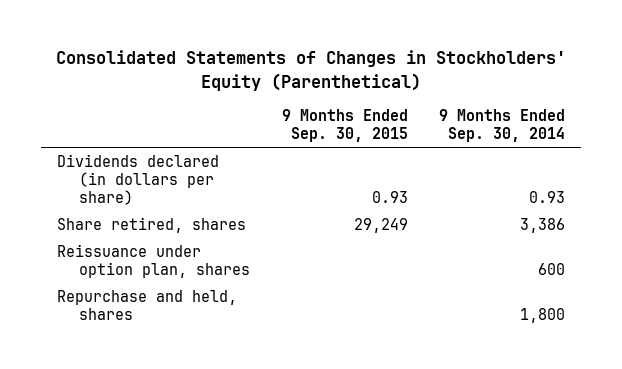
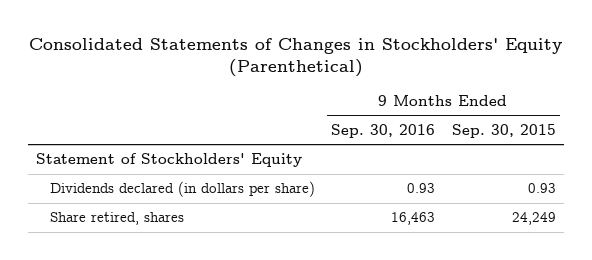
- | 9 Months Ended Sep. 30, 2015 | 9 Months Ended Sep. 30, 2014
+ | 9 Months Ended Sep. 30, 2016 | 9 Months Ended Sep. 30, 2015
+ Statement of Stockholders' Equity
- Share retired, shares | 29,249 | 3,386
- Reissuance under option plan, shares | | 600
- Repurchase and held, shares | | 1,800
+ Share retired, shares | 16,463 | 24,249

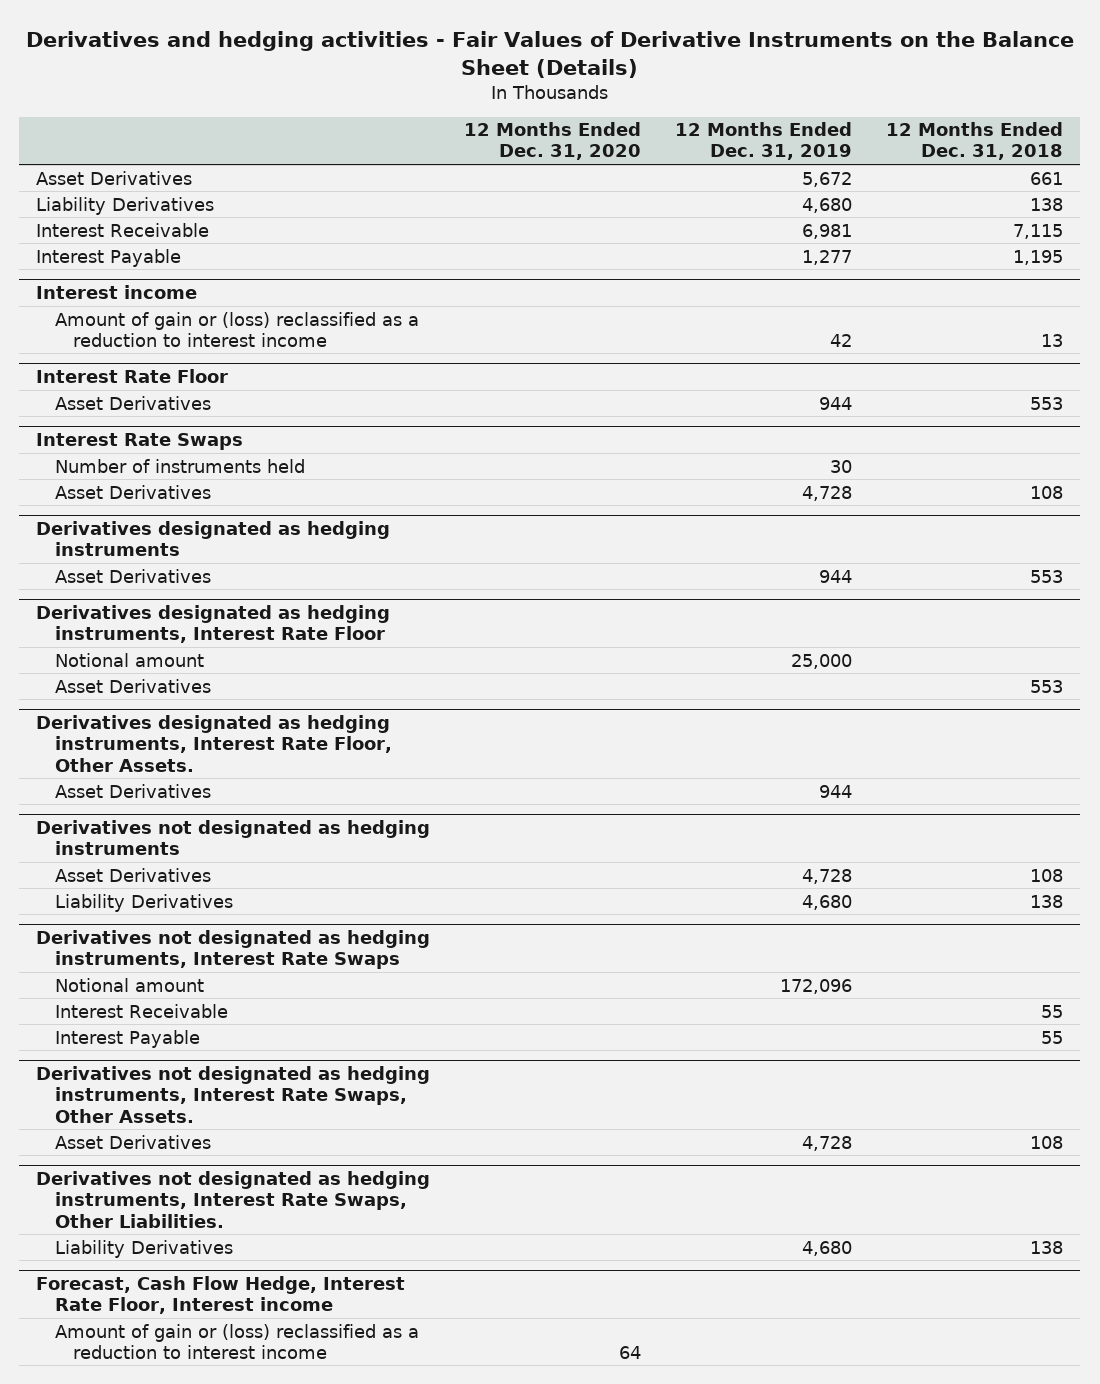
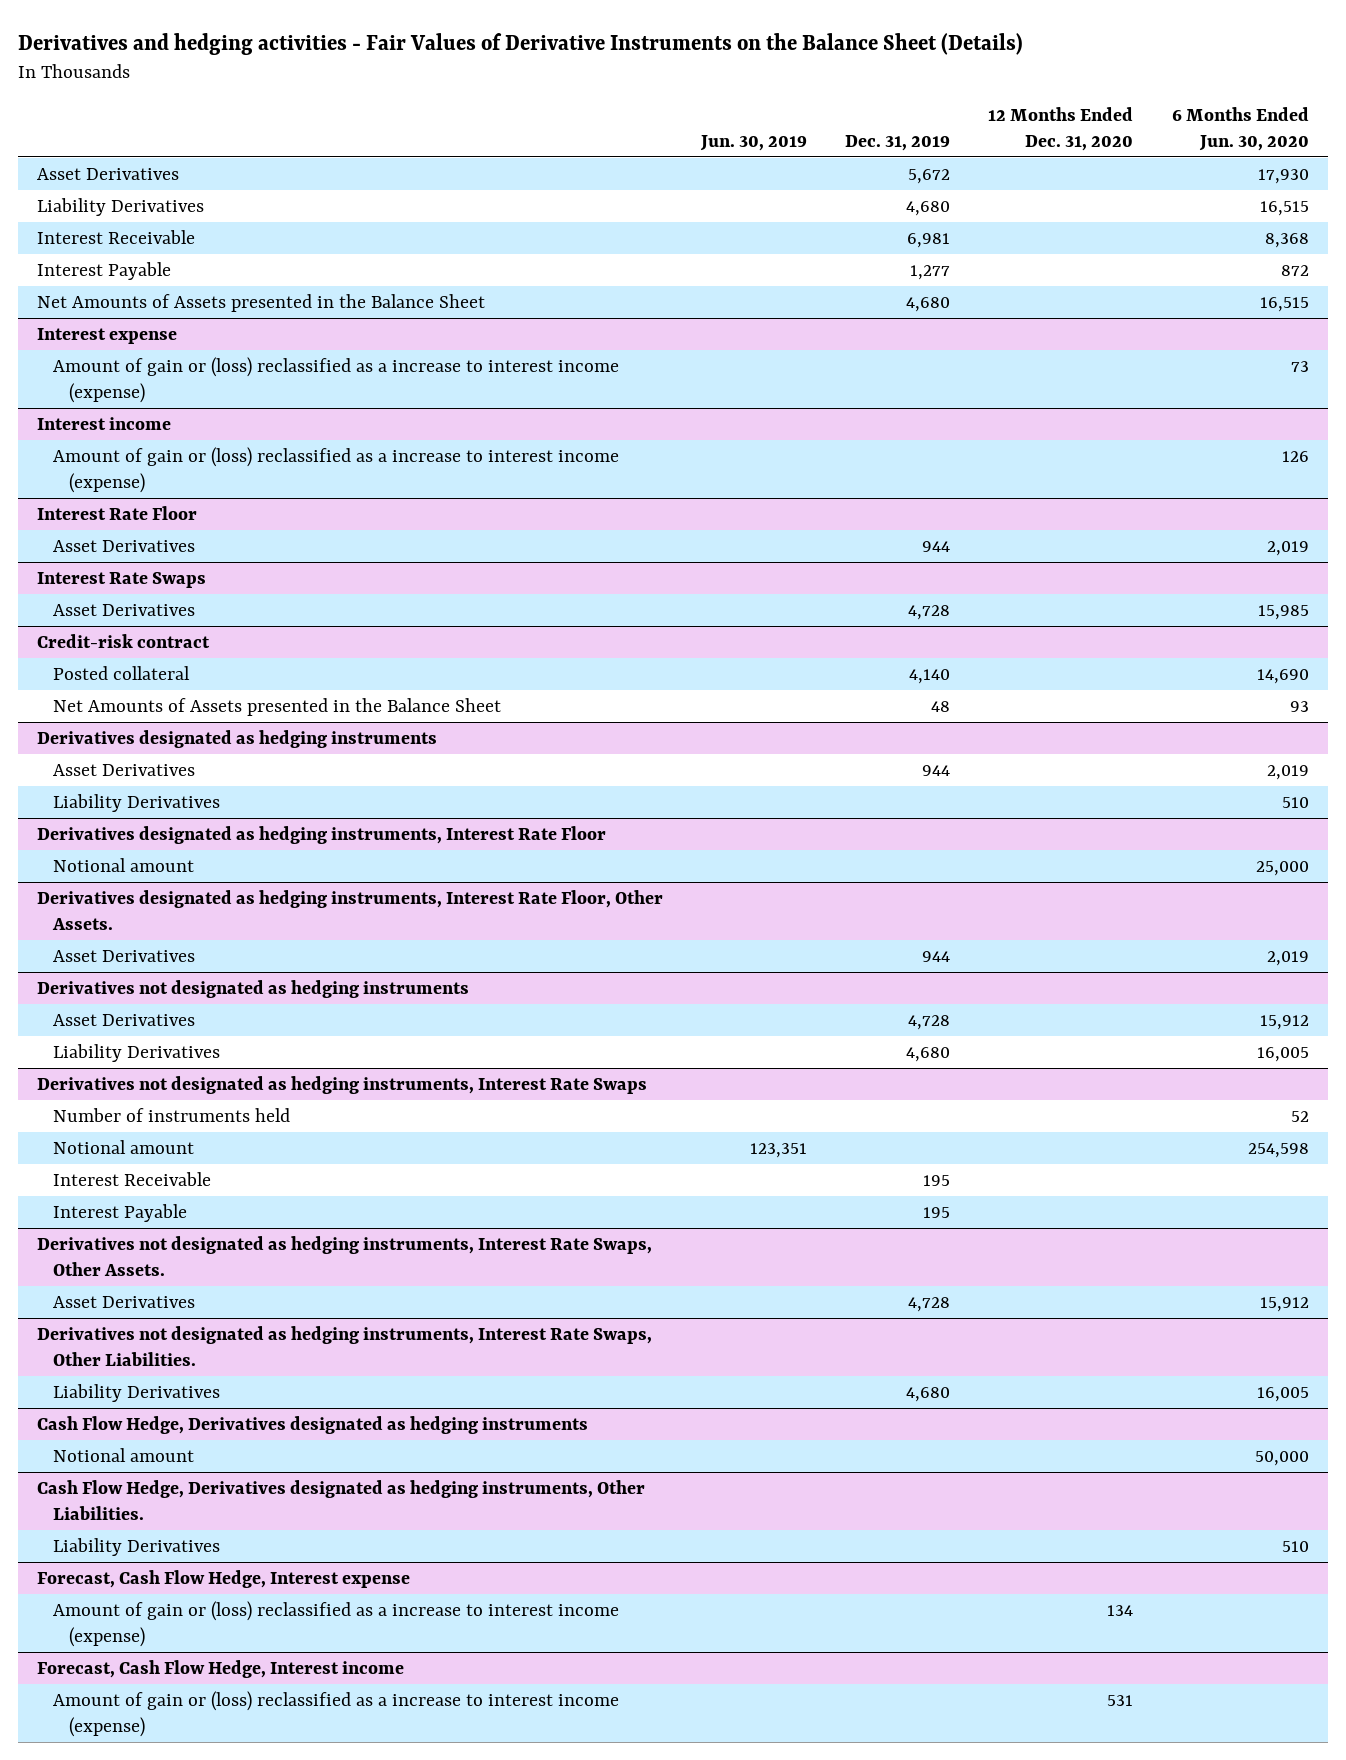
- | 12 Months Ended Dec. 31, 2020 | 12 Months Ended Dec. 31, 2019 | 12 Months Ended Dec. 31, 2018
+ | Jun. 30, 2019 | Dec. 31, 2019 | 12 Months Ended Dec. 31, 2020 | 6 Months Ended Jun. 30, 2020
+ Net Amounts of Assets presented in the Balance Sheet | | 4,680 | | 16,515
+ Interest expense
+ Amount of gain or (loss) reclassified as a increase to interest income (expense) | | | | 73
@ Interest income
- Amount of gain or (loss) reclassified as a reduction to interest income | | 42 | 13
+ Amount of gain or (loss) reclassified as a increase to interest income (expense) | | | | 126
@ Interest Rate Swaps
- Number of instruments held | | 30 |
+ Credit-risk contract
+ Posted collateral | | 4,140 | | 14,690
+ Net Amounts of Assets presented in the Balance Sheet | | 48 | | 93
@ Derivatives designated as hedging instruments
+ Liability Derivatives | | | | 510
@ Derivatives designated as hedging instruments, Interest Rate Floor
- Asset Derivatives | | | 553
@ Derivatives not designated as hedging instruments, Interest Rate Swaps
+ Number of instruments held | | | | 52
- Forecast, Cash Flow Hedge, Interest Rate Floor, Interest income
- Amount of gain or (loss) reclassified as a reduction to interest income | 64 | |
+ Cash Flow Hedge, Derivatives designated as hedging instruments
+ Notional amount | | | | 50,000
+ Cash Flow Hedge, Derivatives designated as hedging instruments, Other Liabilities.
+ Liability Derivatives | | | | 510
+ Forecast, Cash Flow Hedge, Interest expense
+ Amount of gain or (loss) reclassified as a increase to interest income (expense) | | | 134 |
+ Forecast, Cash Flow Hedge, Interest income
+ Amount of gain or (loss) reclassified as a increase to interest income (expense) | | | 531 |

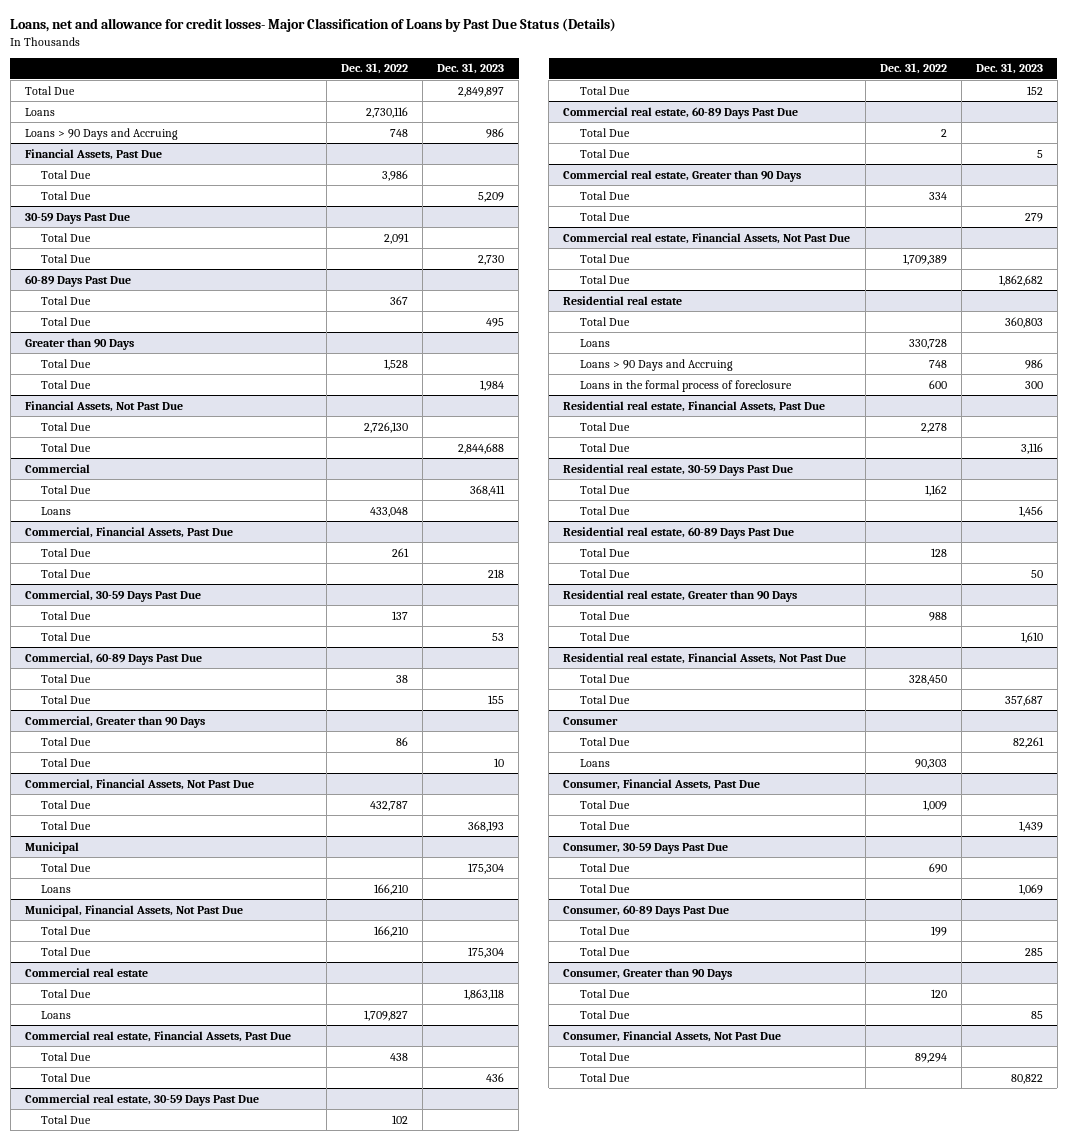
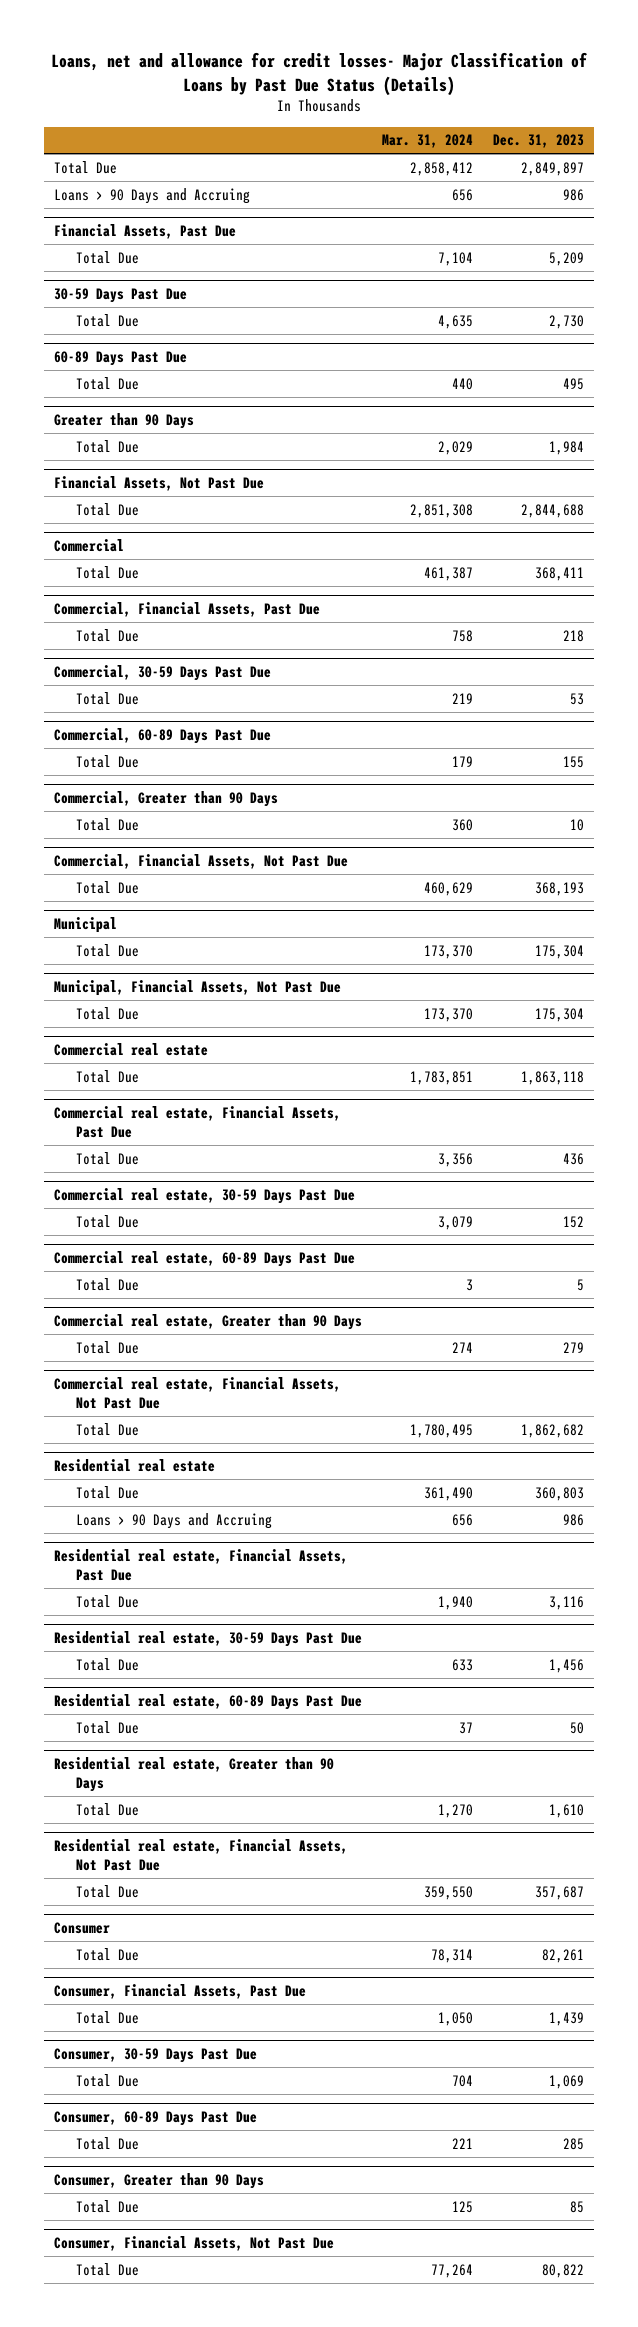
- | Dec. 31, 2022 | Dec. 31, 2023
+ | Mar. 31, 2024 | Dec. 31, 2023
- Loans | 2,730,116 |
@ Financial Assets, Past Due
- Total Due | 3,986 |
@ 30-59 Days Past Due
- Total Due | 2,091 |
@ 60-89 Days Past Due
- Total Due | 367 |
@ Greater than 90 Days
- Total Due | 1,528 |
@ Financial Assets, Not Past Due
- Total Due | 2,726,130 |
@ Commercial
- Loans | 433,048 |
@ Commercial, Financial Assets, Past Due
- Total Due | 261 |
@ Commercial, 30-59 Days Past Due
- Total Due | 137 |
@ Commercial, 60-89 Days Past Due
- Total Due | 38 |
@ Commercial, Greater than 90 Days
- Total Due | 86 |
@ Commercial, Financial Assets, Not Past Due
- Total Due | 432,787 |
@ Municipal
- Loans | 166,210 |
@ Municipal, Financial Assets, Not Past Due
- Total Due | 166,210 |
@ Commercial real estate
- Loans | 1,709,827 |
@ Commercial real estate, Financial Assets, Past Due
- Total Due | 438 |
@ Commercial real estate, 30-59 Days Past Due
- Total Due | 102 |
@ Commercial real estate, 60-89 Days Past Due
- Total Due | 2 |
@ Commercial real estate, Greater than 90 Days
- Total Due | 334 |
@ Commercial real estate, Financial Assets, Not Past Due
- Total Due | 1,709,389 |
@ Residential real estate
- Loans | 330,728 |
- Loans in the formal process of foreclosure | 600 | 300
@ Residential real estate, Financial Assets, Past Due
- Total Due | 2,278 |
@ Residential real estate, 30-59 Days Past Due
- Total Due | 1,162 |
@ Residential real estate, 60-89 Days Past Due
- Total Due | 128 |
@ Residential real estate, Greater than 90 Days
- Total Due | 988 |
@ Residential real estate, Financial Assets, Not Past Due
- Total Due | 328,450 |
@ Consumer
- Loans | 90,303 |
@ Consumer, Financial Assets, Past Due
- Total Due | 1,009 |
@ Consumer, 30-59 Days Past Due
- Total Due | 690 |
@ Consumer, 60-89 Days Past Due
- Total Due | 199 |
@ Consumer, Greater than 90 Days
- Total Due | 120 |
@ Consumer, Financial Assets, Not Past Due
- Total Due | 89,294 |

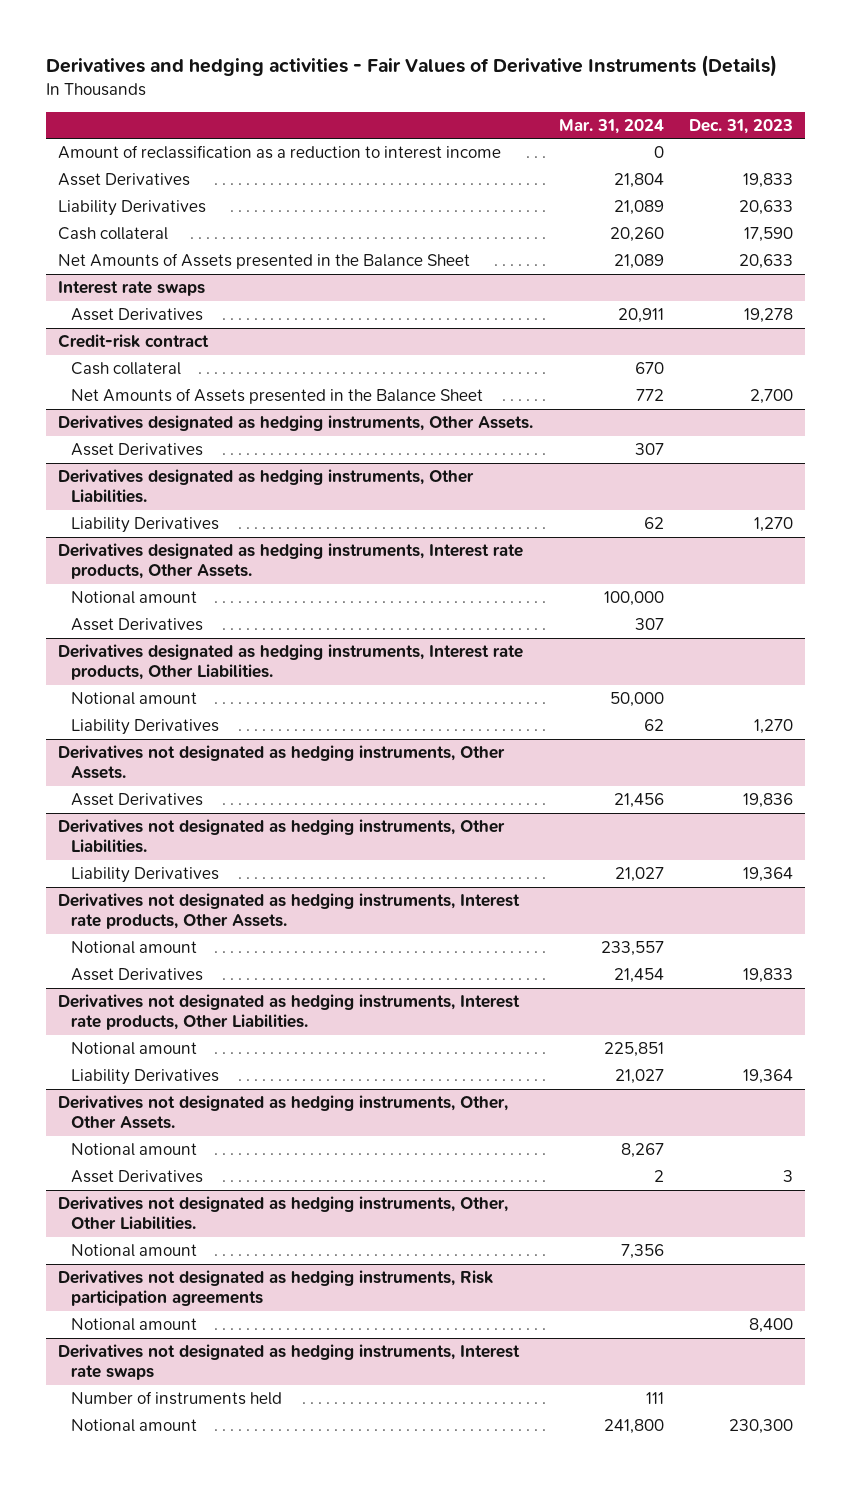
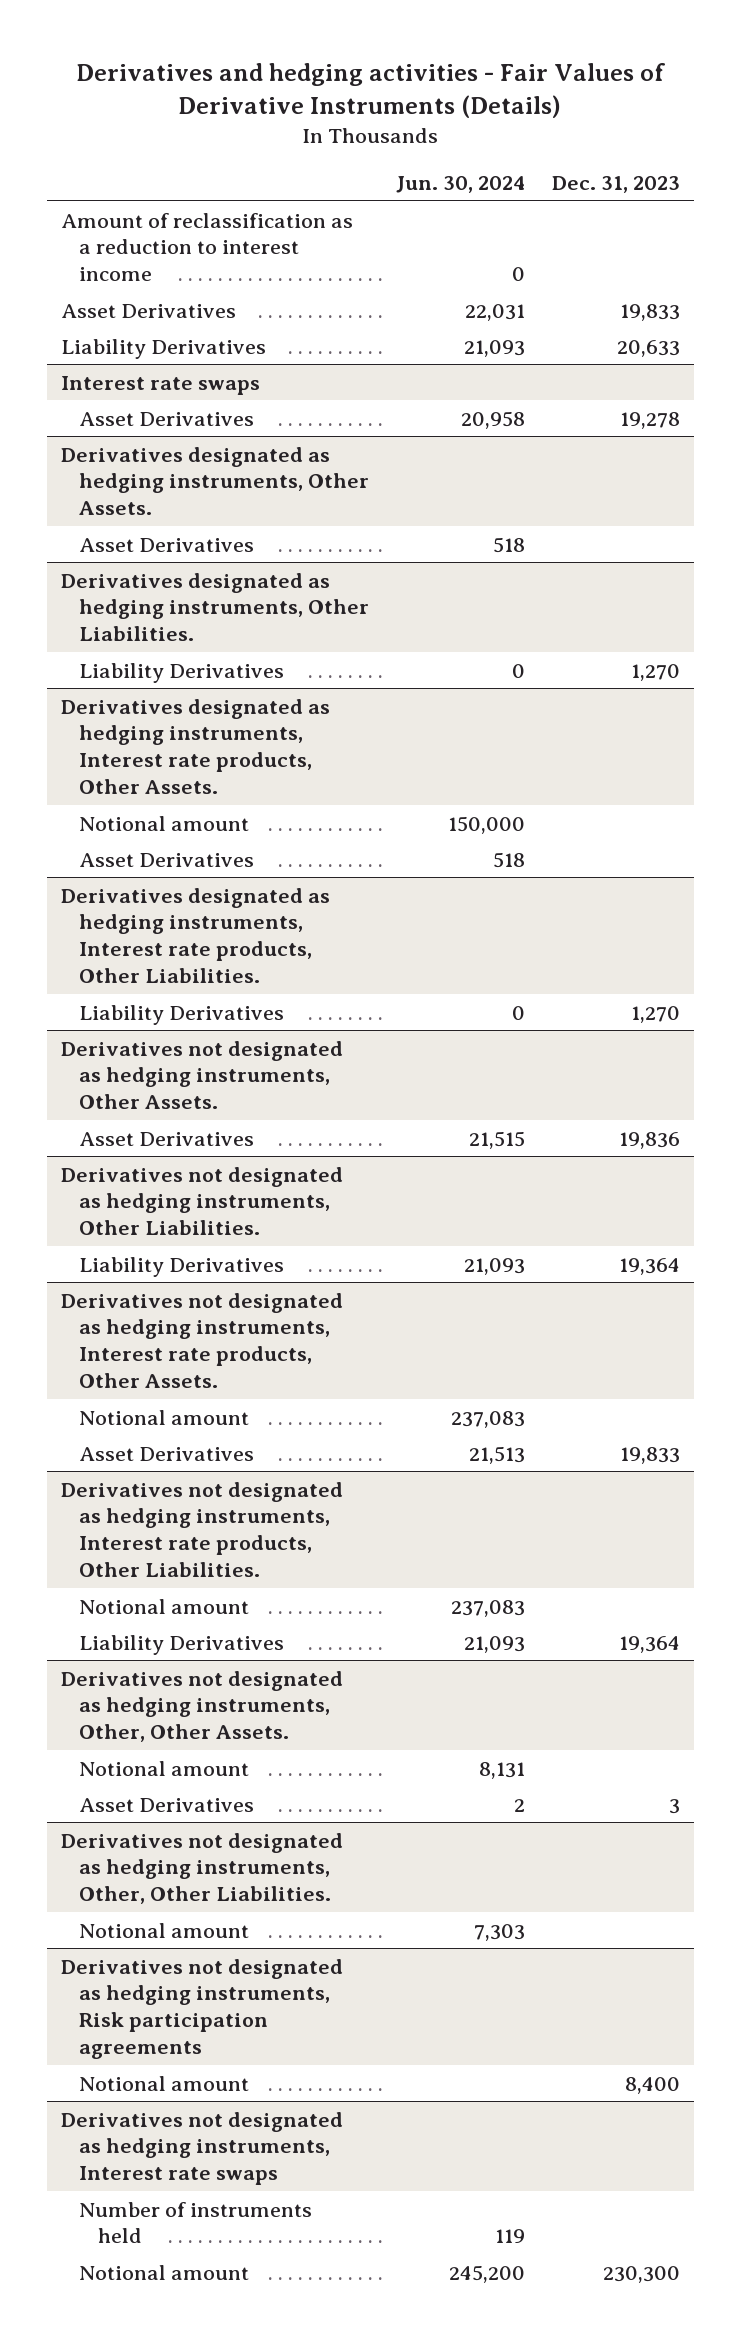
- | Mar. 31, 2024 | Dec. 31, 2023
+ | Jun. 30, 2024 | Dec. 31, 2023
- Cash collateral | 20,260 | 17,590
- Net Amounts of Assets presented in the Balance Sheet | 21,089 | 20,633
- Credit-risk contract
- Cash collateral | 670 |
- Net Amounts of Assets presented in the Balance Sheet | 772 | 2,700
@ Derivatives designated as hedging instruments, Interest rate products, Other Liabilities.
- Notional amount | 50,000 |

